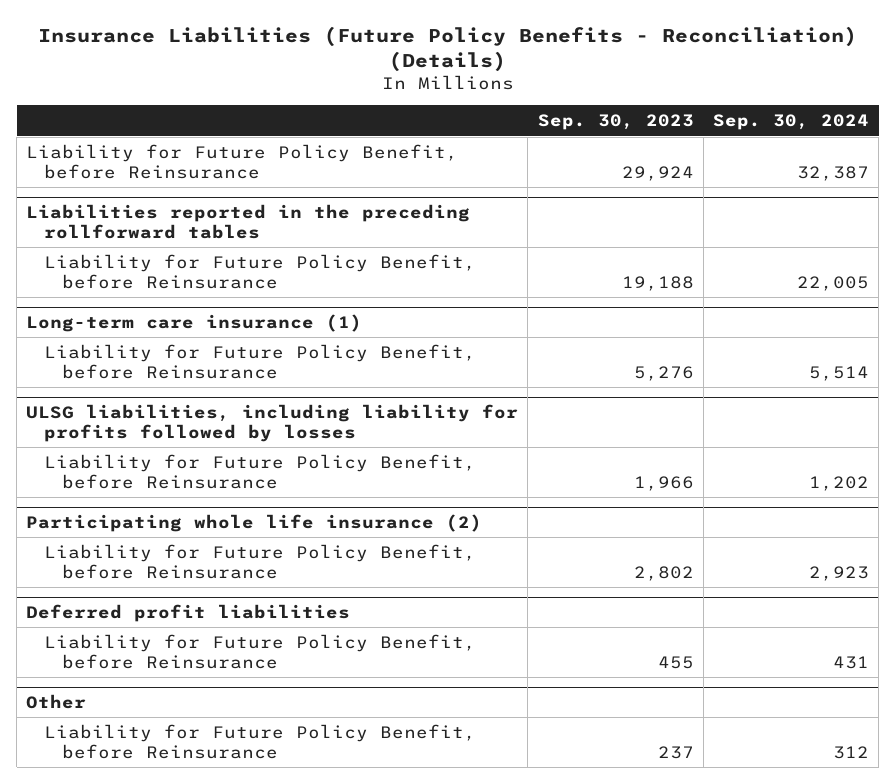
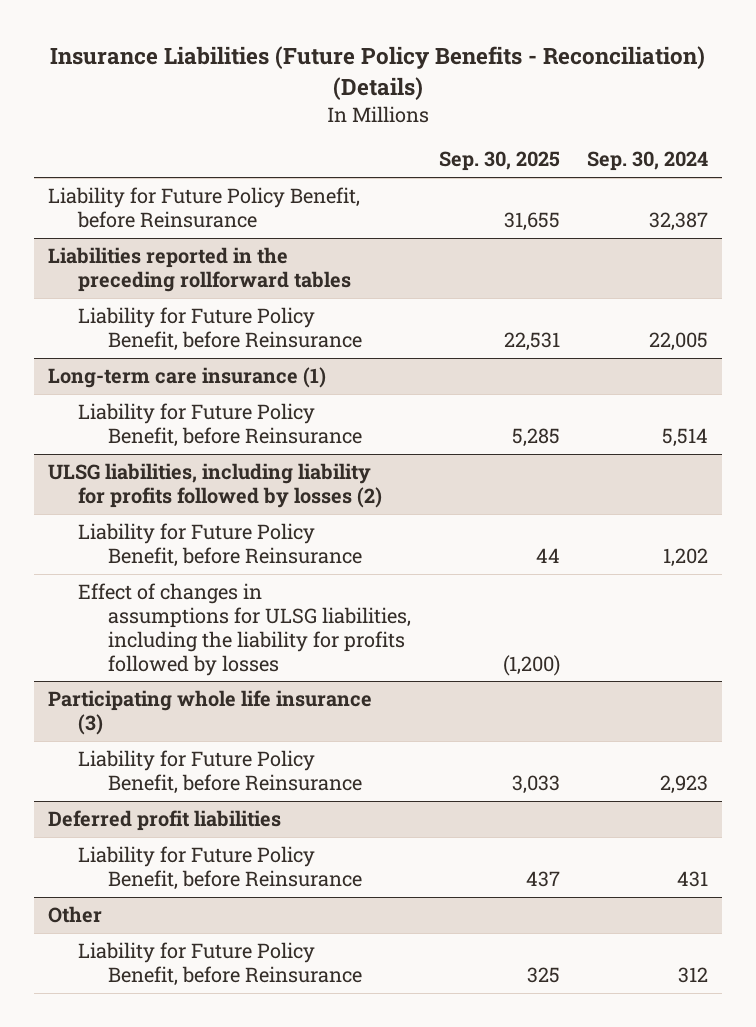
- | Sep. 30, 2023 | Sep. 30, 2024
+ | Sep. 30, 2025 | Sep. 30, 2024
- ULSG liabilities, including liability for profits followed by losses
+ ULSG liabilities, including liability for profits followed by losses (2)
- Participating whole life insurance (2)
+ Effect of changes in assumptions for ULSG liabilities, including the liability for profits followed by losses | (1,200) |
+ Participating whole life insurance (3)

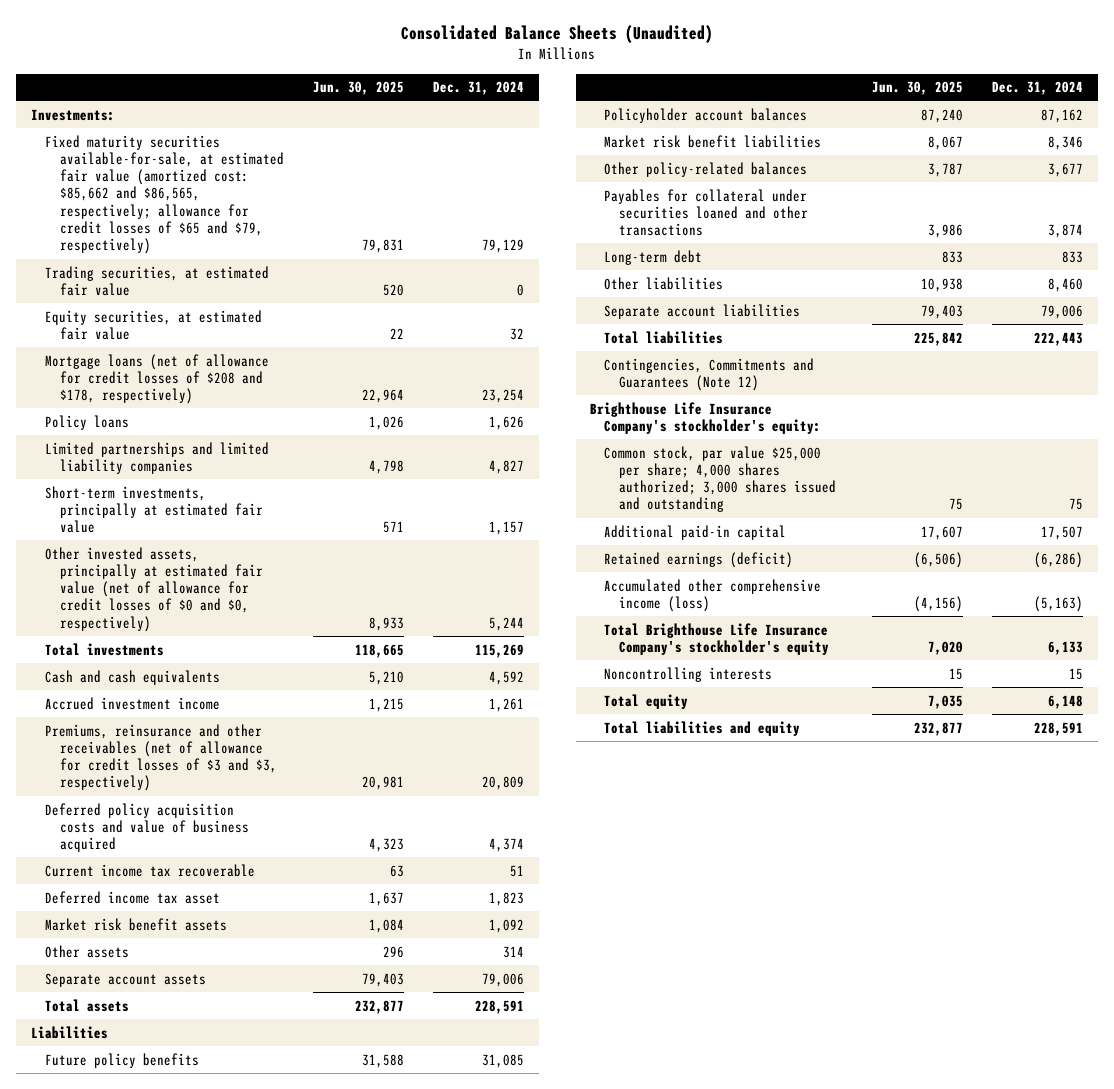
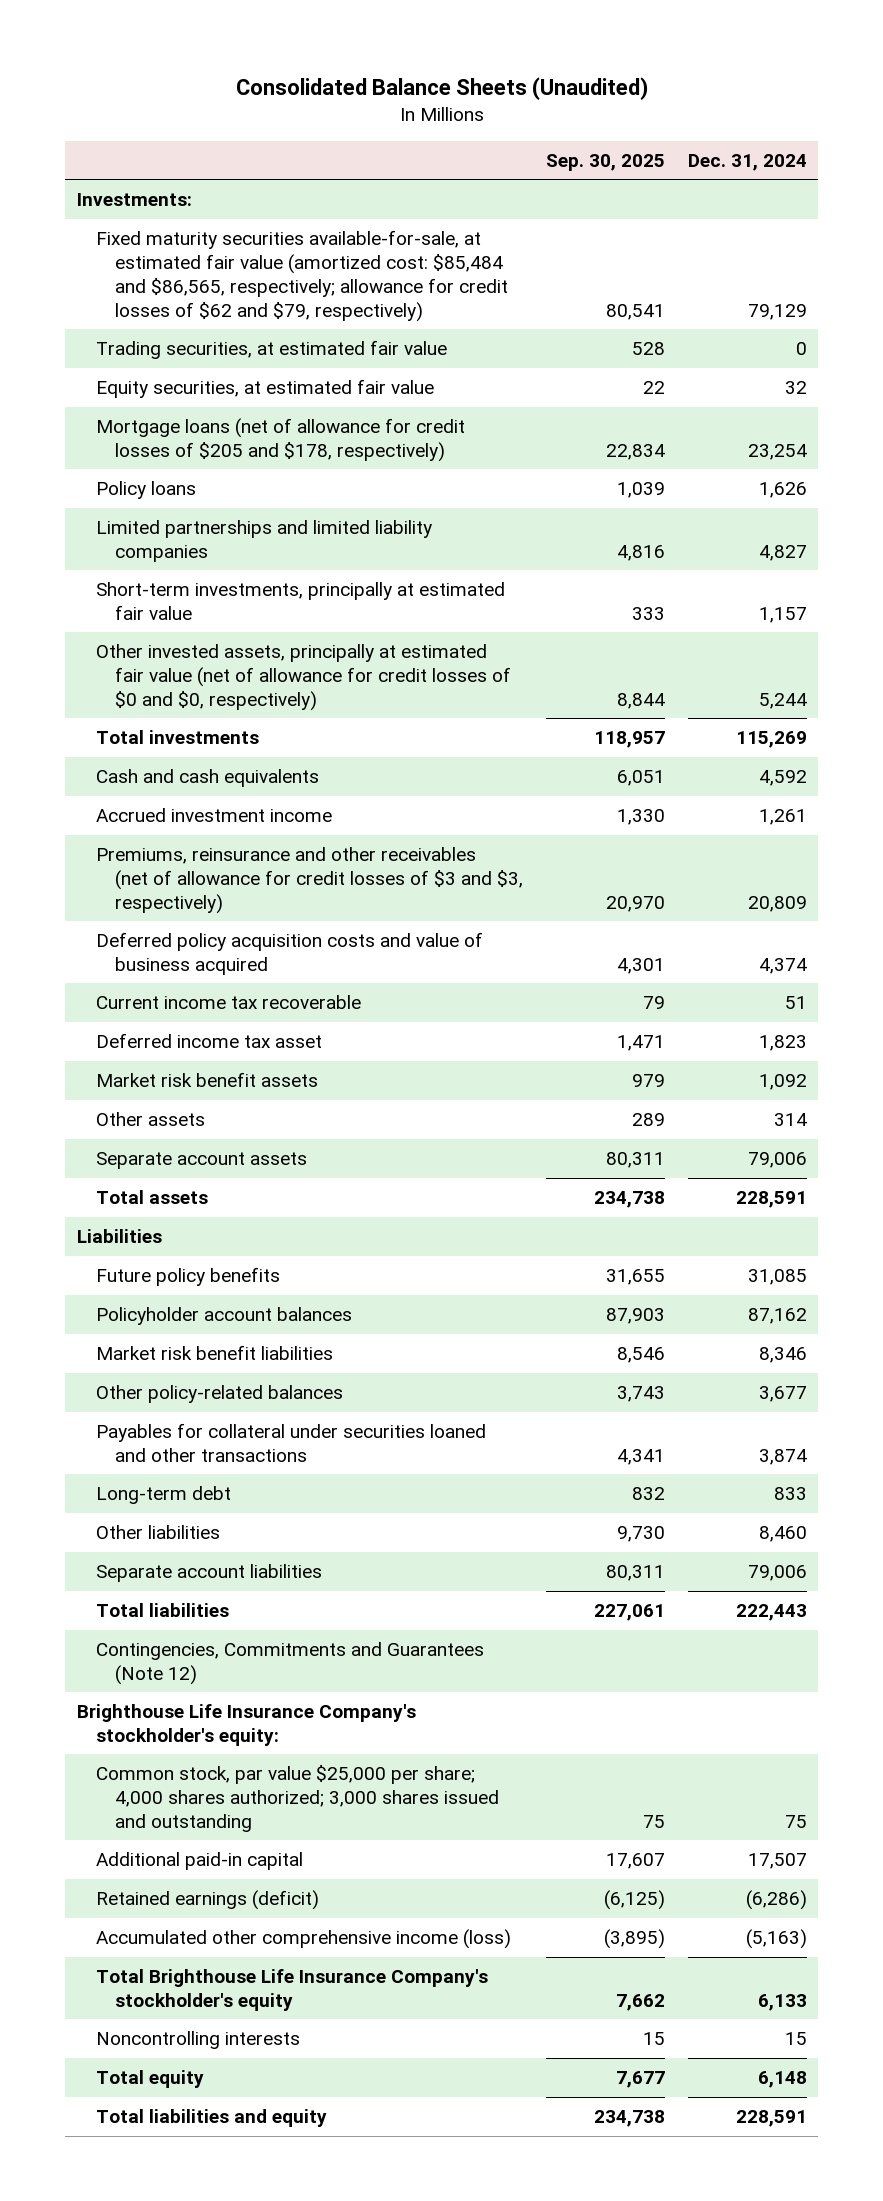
- | Jun. 30, 2025 | Dec. 31, 2024
+ | Sep. 30, 2025 | Dec. 31, 2024
- Fixed maturity securities available-for-sale, at estimated fair value (amortized cost: $85,662 and $86,565, respectively; allowance for credit losses of $65 and $79, respectively) | 79,831 | 79,129
+ Fixed maturity securities available-for-sale, at estimated fair value (amortized cost: $85,484 and $86,565, respectively; allowance for credit losses of $62 and $79, respectively) | 80,541 | 79,129
- Mortgage loans (net of allowance for credit losses of $208 and $178, respectively) | 22,964 | 23,254
+ Mortgage loans (net of allowance for credit losses of $205 and $178, respectively) | 22,834 | 23,254

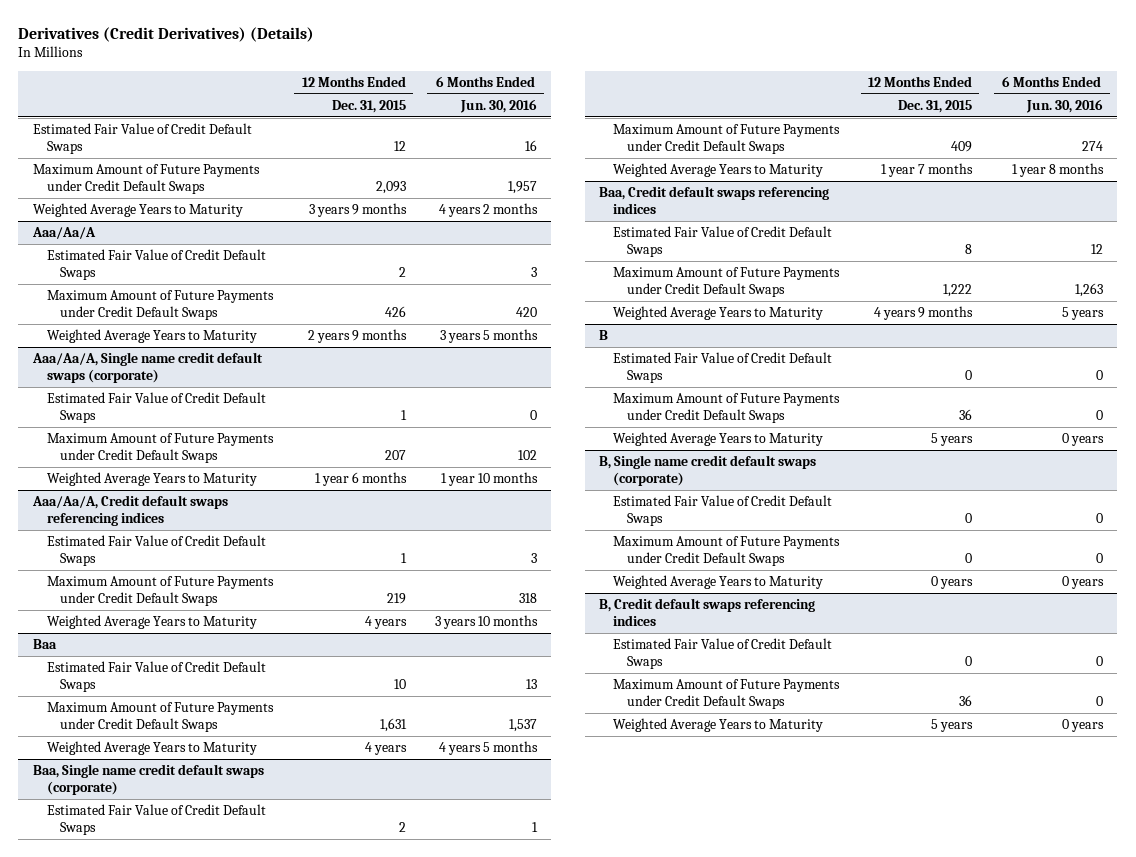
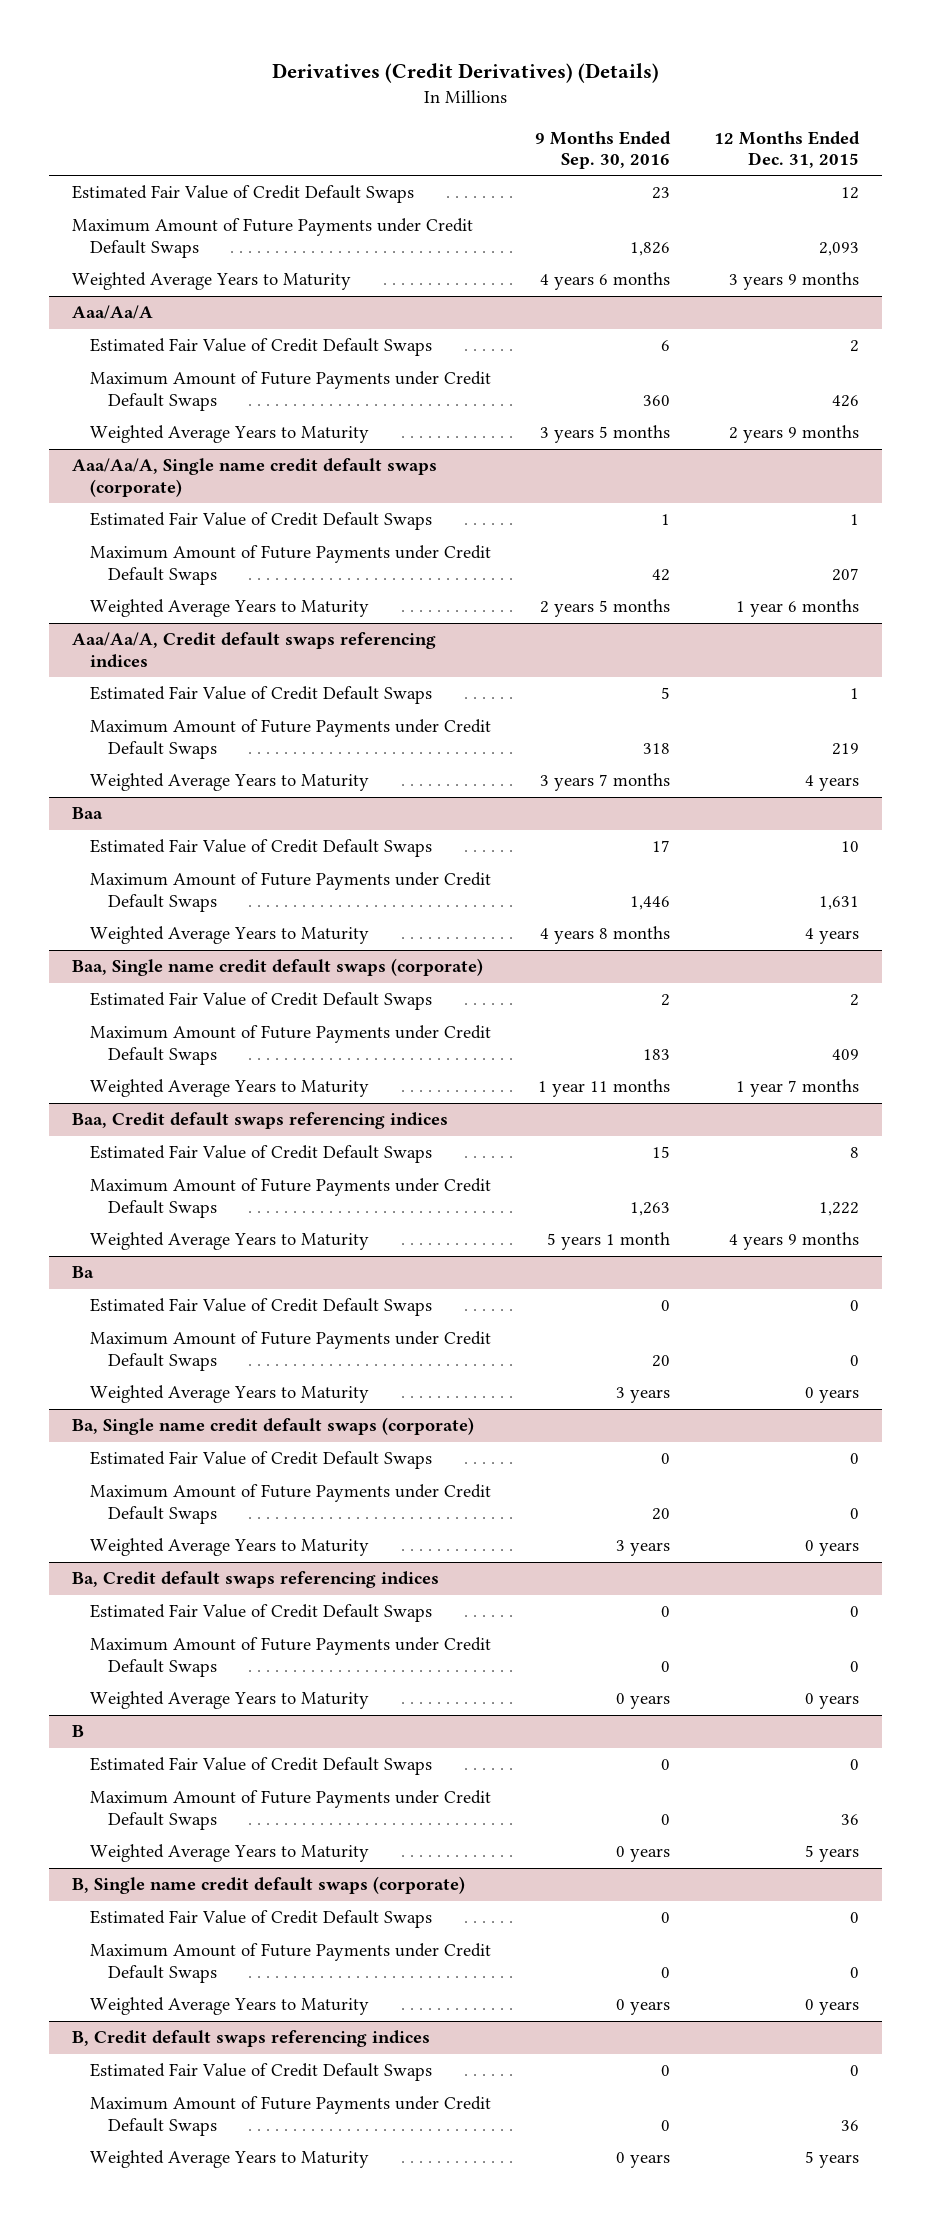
- | 12 Months Ended Dec. 31, 2015 | 6 Months Ended Jun. 30, 2016
+ | 9 Months Ended Sep. 30, 2016 | 12 Months Ended Dec. 31, 2015
+ Ba
+ Estimated Fair Value of Credit Default Swaps | 0 | 0
+ Maximum Amount of Future Payments under Credit Default Swaps | 20 | 0
+ Weighted Average Years to Maturity | 3 years | 0 years
+ Ba, Single name credit default swaps (corporate)
+ Estimated Fair Value of Credit Default Swaps | 0 | 0
+ Maximum Amount of Future Payments under Credit Default Swaps | 20 | 0
+ Weighted Average Years to Maturity | 3 years | 0 years
+ Ba, Credit default swaps referencing indices
+ Estimated Fair Value of Credit Default Swaps | 0 | 0
+ Maximum Amount of Future Payments under Credit Default Swaps | 0 | 0
+ Weighted Average Years to Maturity | 0 years | 0 years

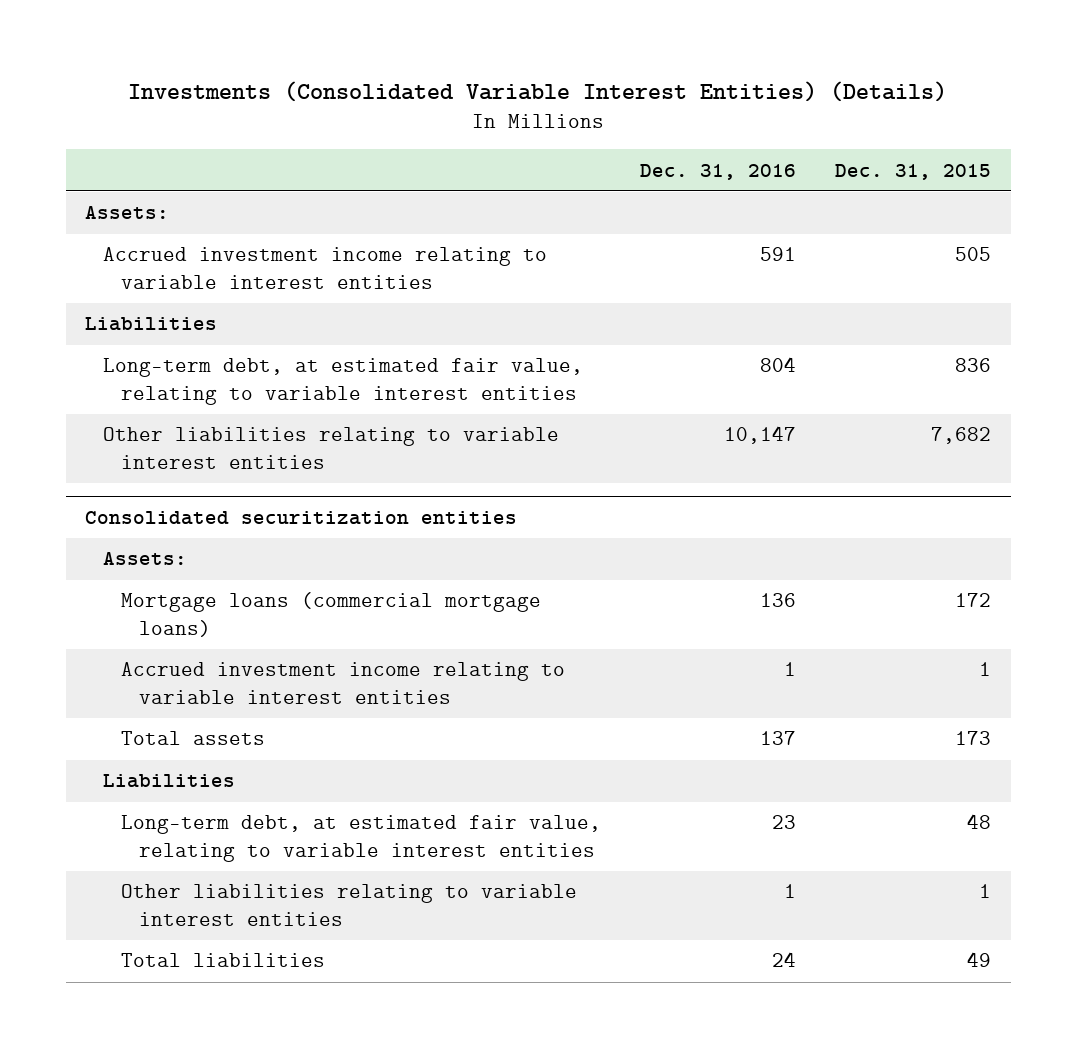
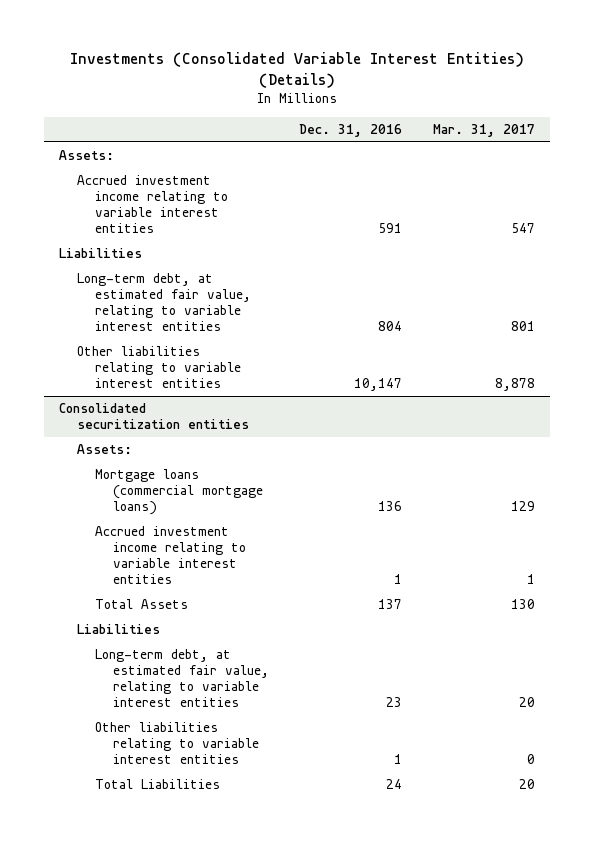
- | Dec. 31, 2016 | Dec. 31, 2015
+ | Dec. 31, 2016 | Mar. 31, 2017
@ Consolidated securitization entities
- Total assets | 137 | 173
+ Total Assets | 137 | 130
- Total liabilities | 24 | 49
+ Total Liabilities | 24 | 20

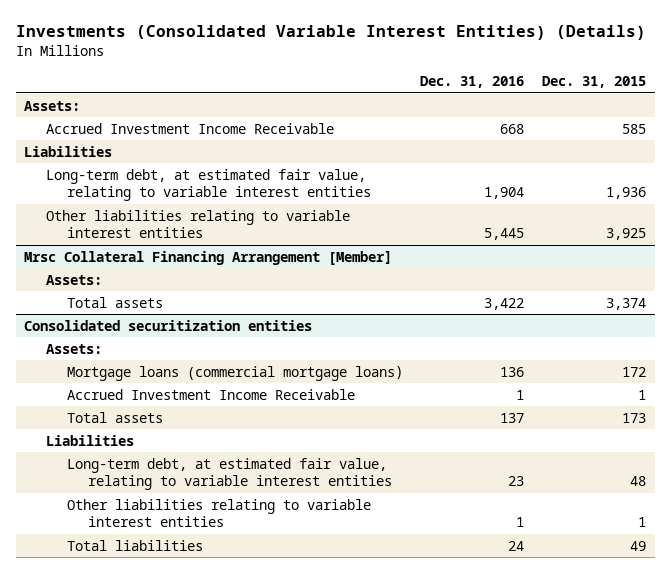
- | Dec. 31, 2016 | Mar. 31, 2017
+ | Dec. 31, 2016 | Dec. 31, 2015
- Accrued investment income relating to variable interest entities | 591 | 547
+ Accrued Investment Income Receivable | 668 | 585
- Long-term debt, at estimated fair value, relating to variable interest entities | 804 | 801
- Other liabilities relating to variable interest entities | 10,147 | 8,878
+ Long-term debt, at estimated fair value, relating to variable interest entities | 1,904 | 1,936
+ Other liabilities relating to variable interest entities | 5,445 | 3,925
+ Mrsc Collateral Financing Arrangement [Member]
+ Assets:
+ Total assets | 3,422 | 3,374
@ Consolidated securitization entities
- Accrued investment income relating to variable interest entities | 1 | 1
- Total Assets | 137 | 130
+ Accrued Investment Income Receivable | 1 | 1
+ Total assets | 137 | 173
- Total Liabilities | 24 | 20
+ Total liabilities | 24 | 49

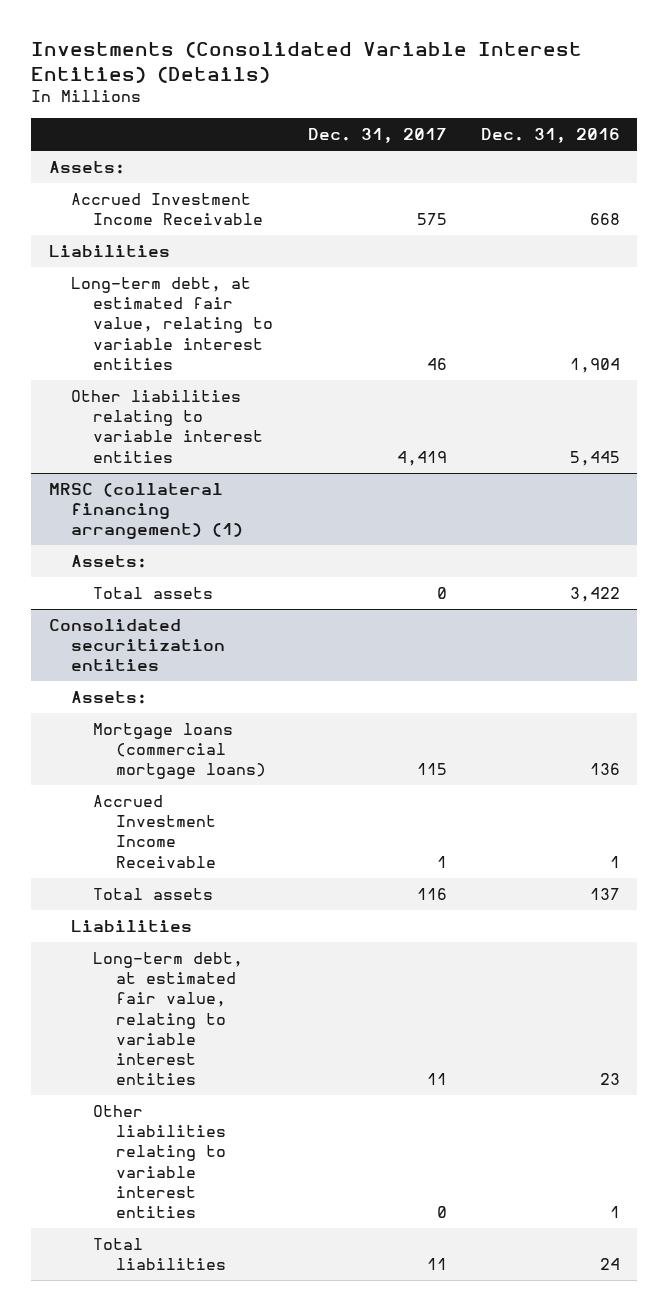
- | Dec. 31, 2016 | Dec. 31, 2015
+ | Dec. 31, 2017 | Dec. 31, 2016
- Mrsc Collateral Financing Arrangement [Member]
+ MRSC (collateral financing arrangement) (1)

